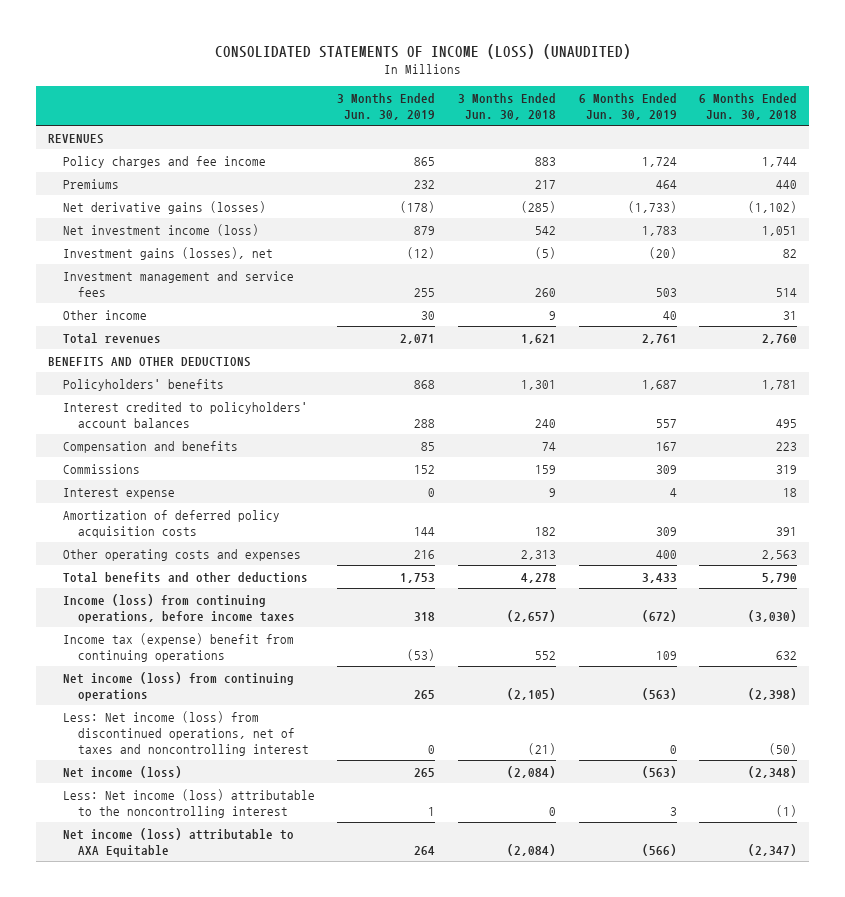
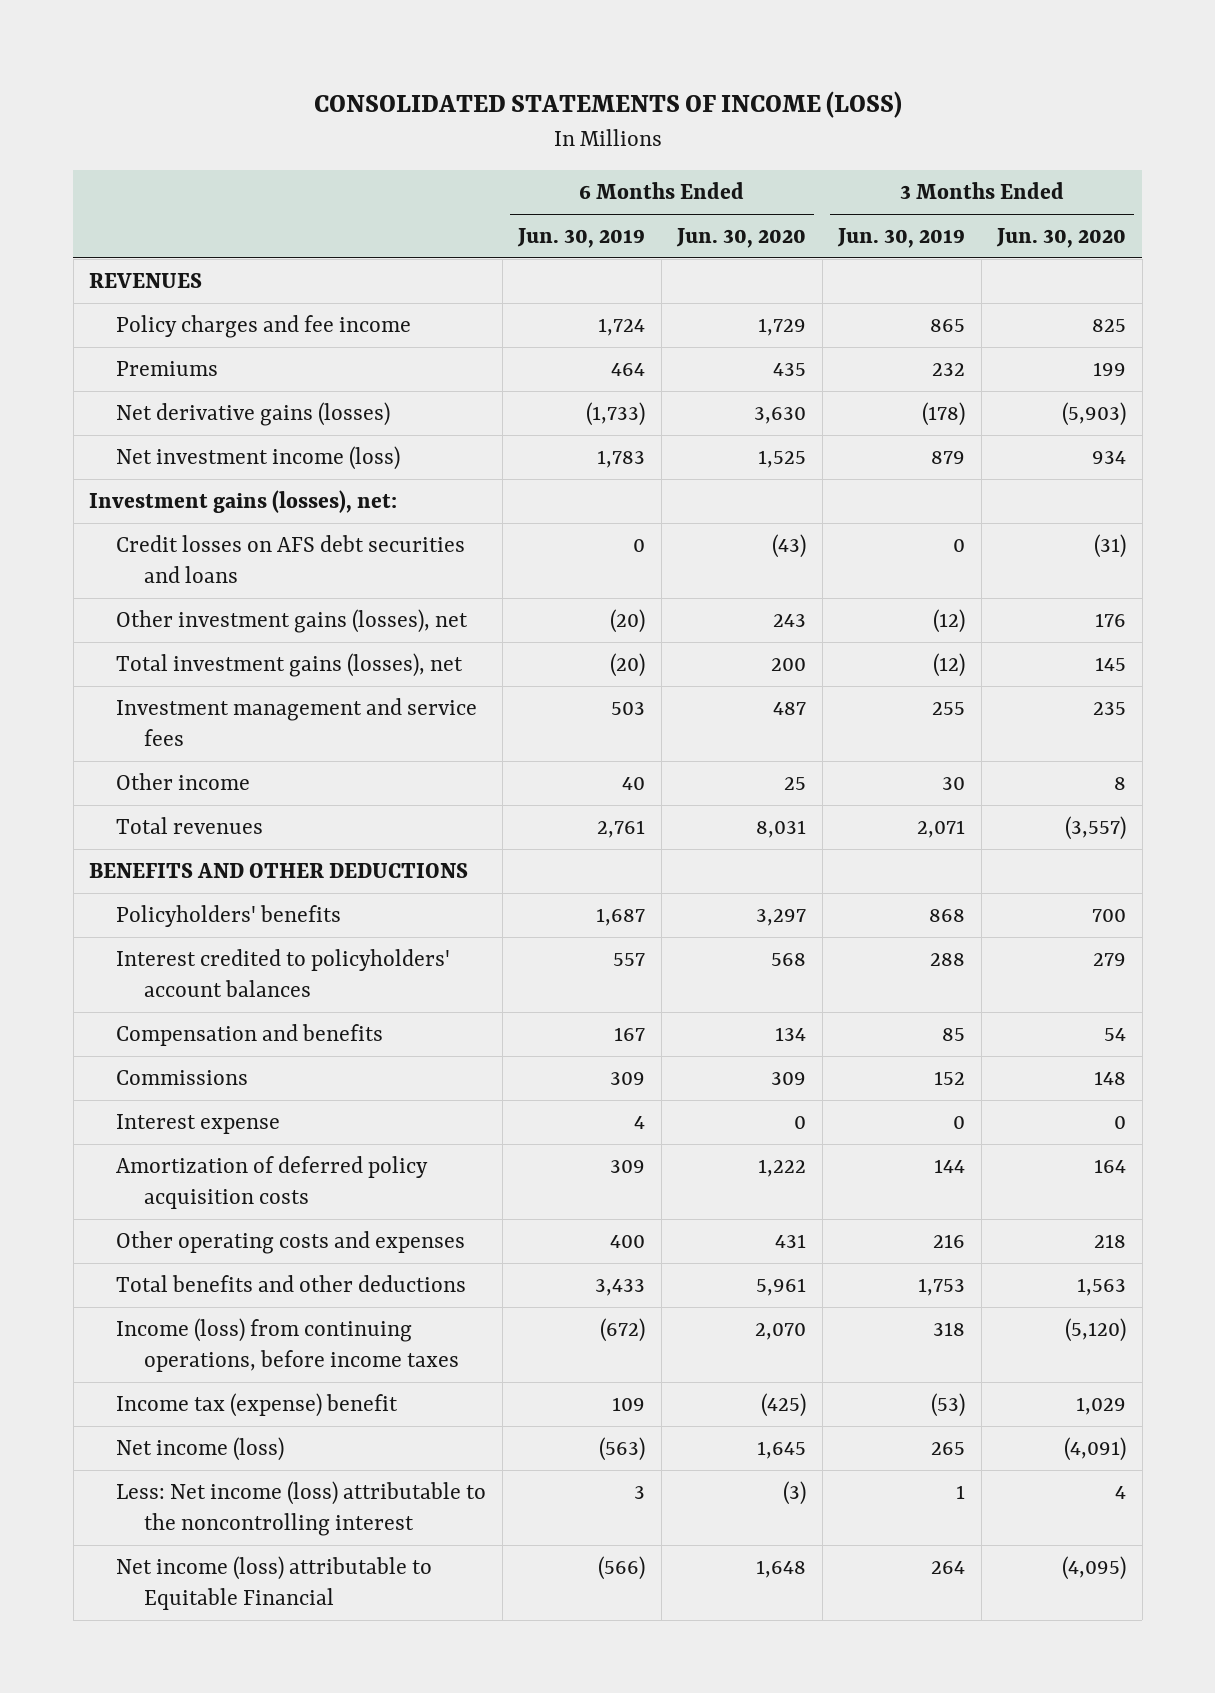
- CONSOLIDATED STATEMENTS OF INCOME (LOSS) (UNAUDITED)
+ CONSOLIDATED STATEMENTS OF INCOME (LOSS)
- | 3 Months Ended Jun. 30, 2019 | 3 Months Ended Jun. 30, 2018 | 6 Months Ended Jun. 30, 2019 | 6 Months Ended Jun. 30, 2018
+ | 6 Months Ended Jun. 30, 2019 | 6 Months Ended Jun. 30, 2020 | 3 Months Ended Jun. 30, 2019 | 3 Months Ended Jun. 30, 2020
- Investment gains (losses), net | (12) | (5) | (20) | 82
+ Investment gains (losses), net:
+ Credit losses on AFS debt securities and loans | 0 | (43) | 0 | (31)
+ Other investment gains (losses), net | (20) | 243 | (12) | 176
+ Total investment gains (losses), net | (20) | 200 | (12) | 145
- Income tax (expense) benefit from continuing operations | (53) | 552 | 109 | 632
- Net income (loss) from continuing operations | 265 | (2,105) | (563) | (2,398)
- Less: Net income (loss) from discontinued operations, net of taxes and noncontrolling interest | 0 | (21) | 0 | (50)
+ Income tax (expense) benefit | 109 | (425) | (53) | 1,029
- Net income (loss) attributable to AXA Equitable | 264 | (2,084) | (566) | (2,347)
+ Net income (loss) attributable to Equitable Financial | (566) | 1,648 | 264 | (4,095)

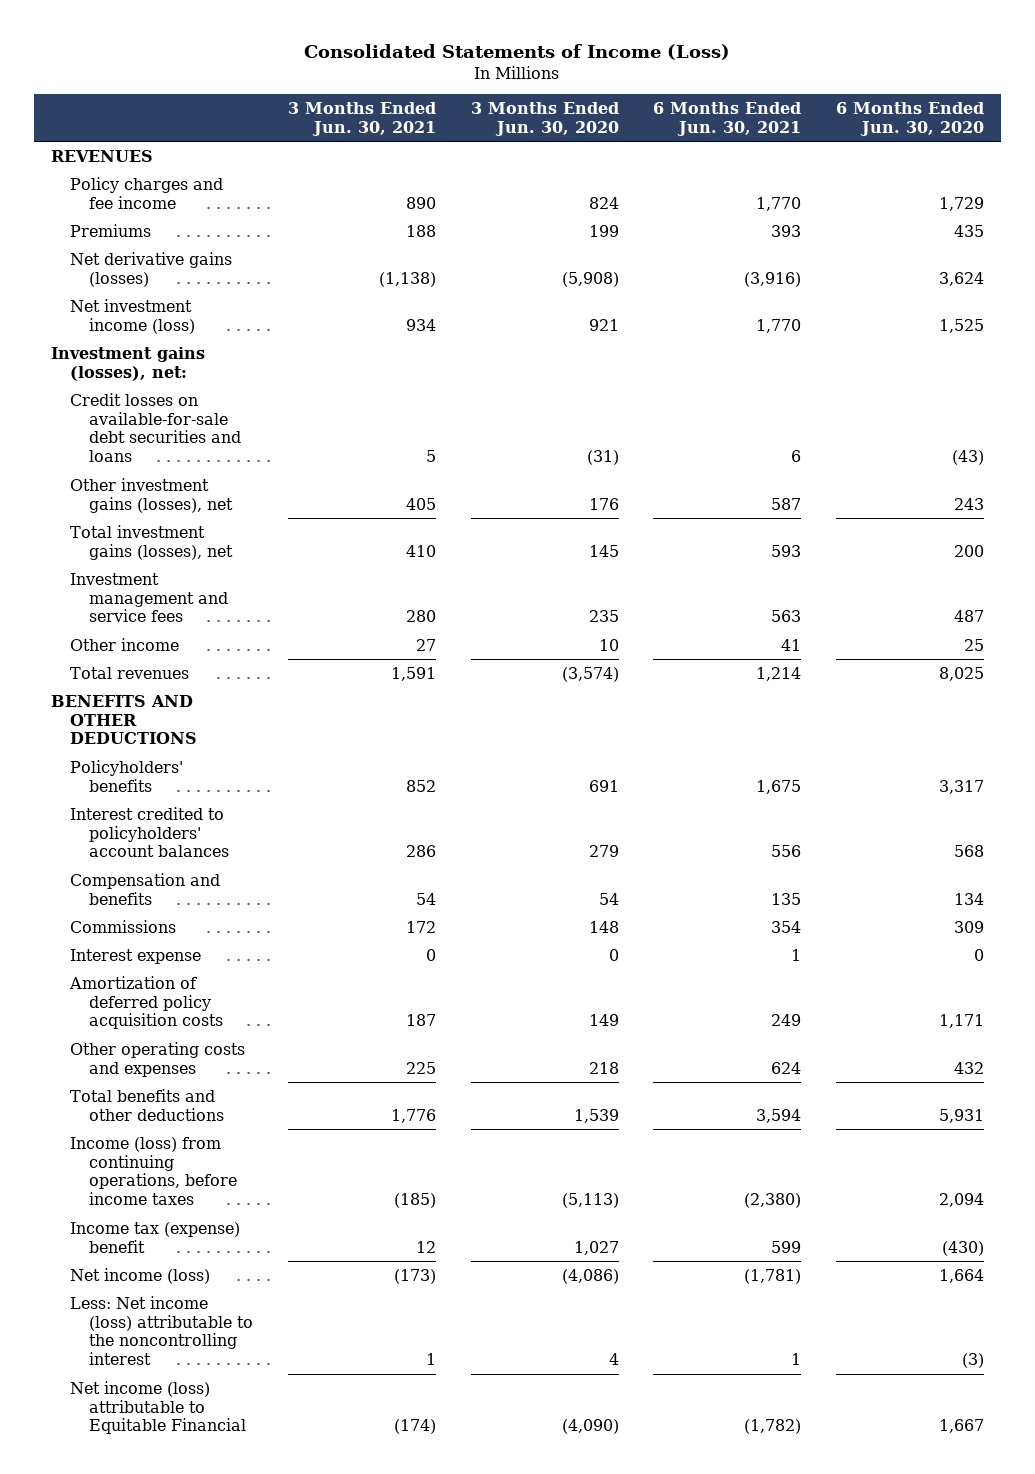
- CONSOLIDATED STATEMENTS OF INCOME (LOSS)
+ Consolidated Statements of Income (Loss)
- | 6 Months Ended Jun. 30, 2019 | 6 Months Ended Jun. 30, 2020 | 3 Months Ended Jun. 30, 2019 | 3 Months Ended Jun. 30, 2020
+ | 3 Months Ended Jun. 30, 2021 | 3 Months Ended Jun. 30, 2020 | 6 Months Ended Jun. 30, 2021 | 6 Months Ended Jun. 30, 2020
- Policy charges and fee income | 1,724 | 1,729 | 865 | 825
+ Policy charges and fee income | 890 | 824 | 1,770 | 1,729
- Net derivative gains (losses) | (1,733) | 3,630 | (178) | (5,903)
- Net investment income (loss) | 1,783 | 1,525 | 879 | 934
+ Net derivative gains (losses) | (1,138) | (5,908) | (3,916) | 3,624
+ Net investment income (loss) | 934 | 921 | 1,770 | 1,525
- Credit losses on AFS debt securities and loans | 0 | (43) | 0 | (31)
+ Credit losses on available-for-sale debt securities and loans | 5 | (31) | 6 | (43)
- Other income | 40 | 25 | 30 | 8
- Total revenues | 2,761 | 8,031 | 2,071 | (3,557)
+ Other income | 27 | 10 | 41 | 25
+ Total revenues | 1,591 | (3,574) | 1,214 | 8,025
- Policyholders' benefits | 1,687 | 3,297 | 868 | 700
+ Policyholders' benefits | 852 | 691 | 1,675 | 3,317
- Amortization of deferred policy acquisition costs | 309 | 1,222 | 144 | 164
- Other operating costs and expenses | 400 | 431 | 216 | 218
- Total benefits and other deductions | 3,433 | 5,961 | 1,753 | 1,563
- Income (loss) from continuing operations, before income taxes | (672) | 2,070 | 318 | (5,120)
- Income tax (expense) benefit | 109 | (425) | (53) | 1,029
- Net income (loss) | (563) | 1,645 | 265 | (4,091)
+ Amortization of deferred policy acquisition costs | 187 | 149 | 249 | 1,171
+ Other operating costs and expenses | 225 | 218 | 624 | 432
+ Total benefits and other deductions | 1,776 | 1,539 | 3,594 | 5,931
+ Income (loss) from continuing operations, before income taxes | (185) | (5,113) | (2,380) | 2,094
+ Income tax (expense) benefit | 12 | 1,027 | 599 | (430)
+ Net income (loss) | (173) | (4,086) | (1,781) | 1,664
- Net income (loss) attributable to Equitable Financial | (566) | 1,648 | 264 | (4,095)
+ Net income (loss) attributable to Equitable Financial | (174) | (4,090) | (1,782) | 1,667

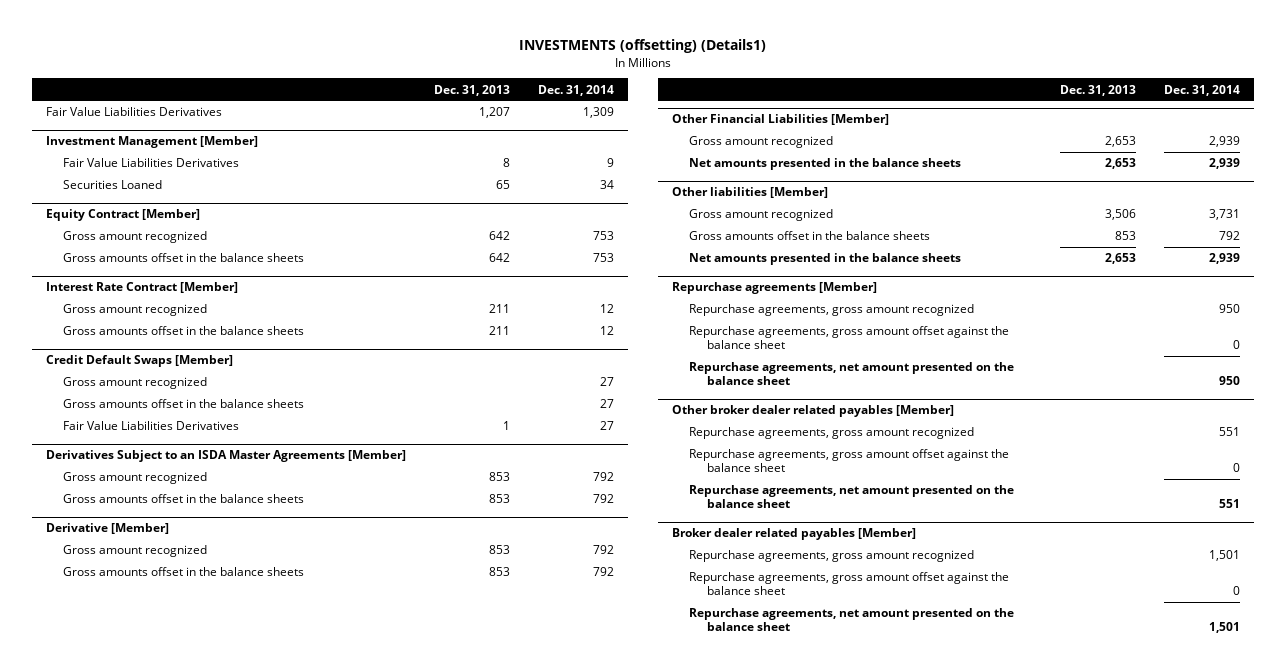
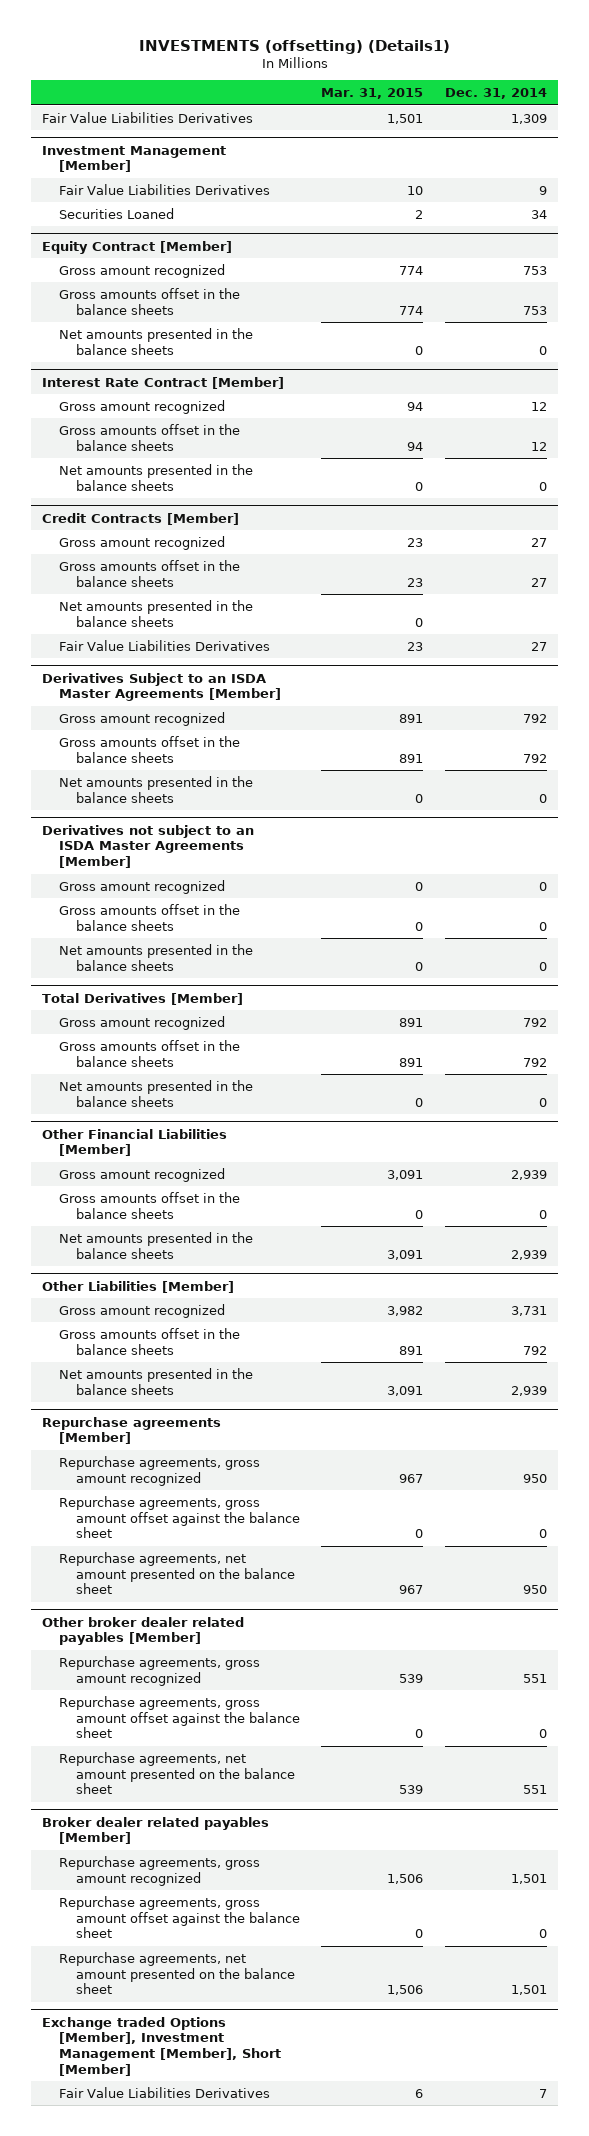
- | Dec. 31, 2013 | Dec. 31, 2014
+ | Mar. 31, 2015 | Dec. 31, 2014
@ Equity Contract [Member]
+ Net amounts presented in the balance sheets | 0 | 0
- Credit Default Swaps [Member]
@ Interest Rate Contract [Member]
+ Net amounts presented in the balance sheets | 0 | 0
+ Credit Contracts [Member]
+ Net amounts presented in the balance sheets | 0 |
- Derivative [Member]
@ Derivatives Subject to an ISDA Master Agreements [Member]
+ Net amounts presented in the balance sheets | 0 | 0
+ Derivatives not subject to an ISDA Master Agreements [Member]
+ Gross amount recognized | 0 | 0
+ Gross amounts offset in the balance sheets | 0 | 0
+ Net amounts presented in the balance sheets | 0 | 0
+ Total Derivatives [Member]
+ Net amounts presented in the balance sheets | 0 | 0
@ Other Financial Liabilities [Member]
+ Gross amounts offset in the balance sheets | 0 | 0
- Other liabilities [Member]
+ Other Liabilities [Member]
+ Exchange traded Options [Member], Investment Management [Member], Short [Member]
+ Fair Value Liabilities Derivatives | 6 | 7

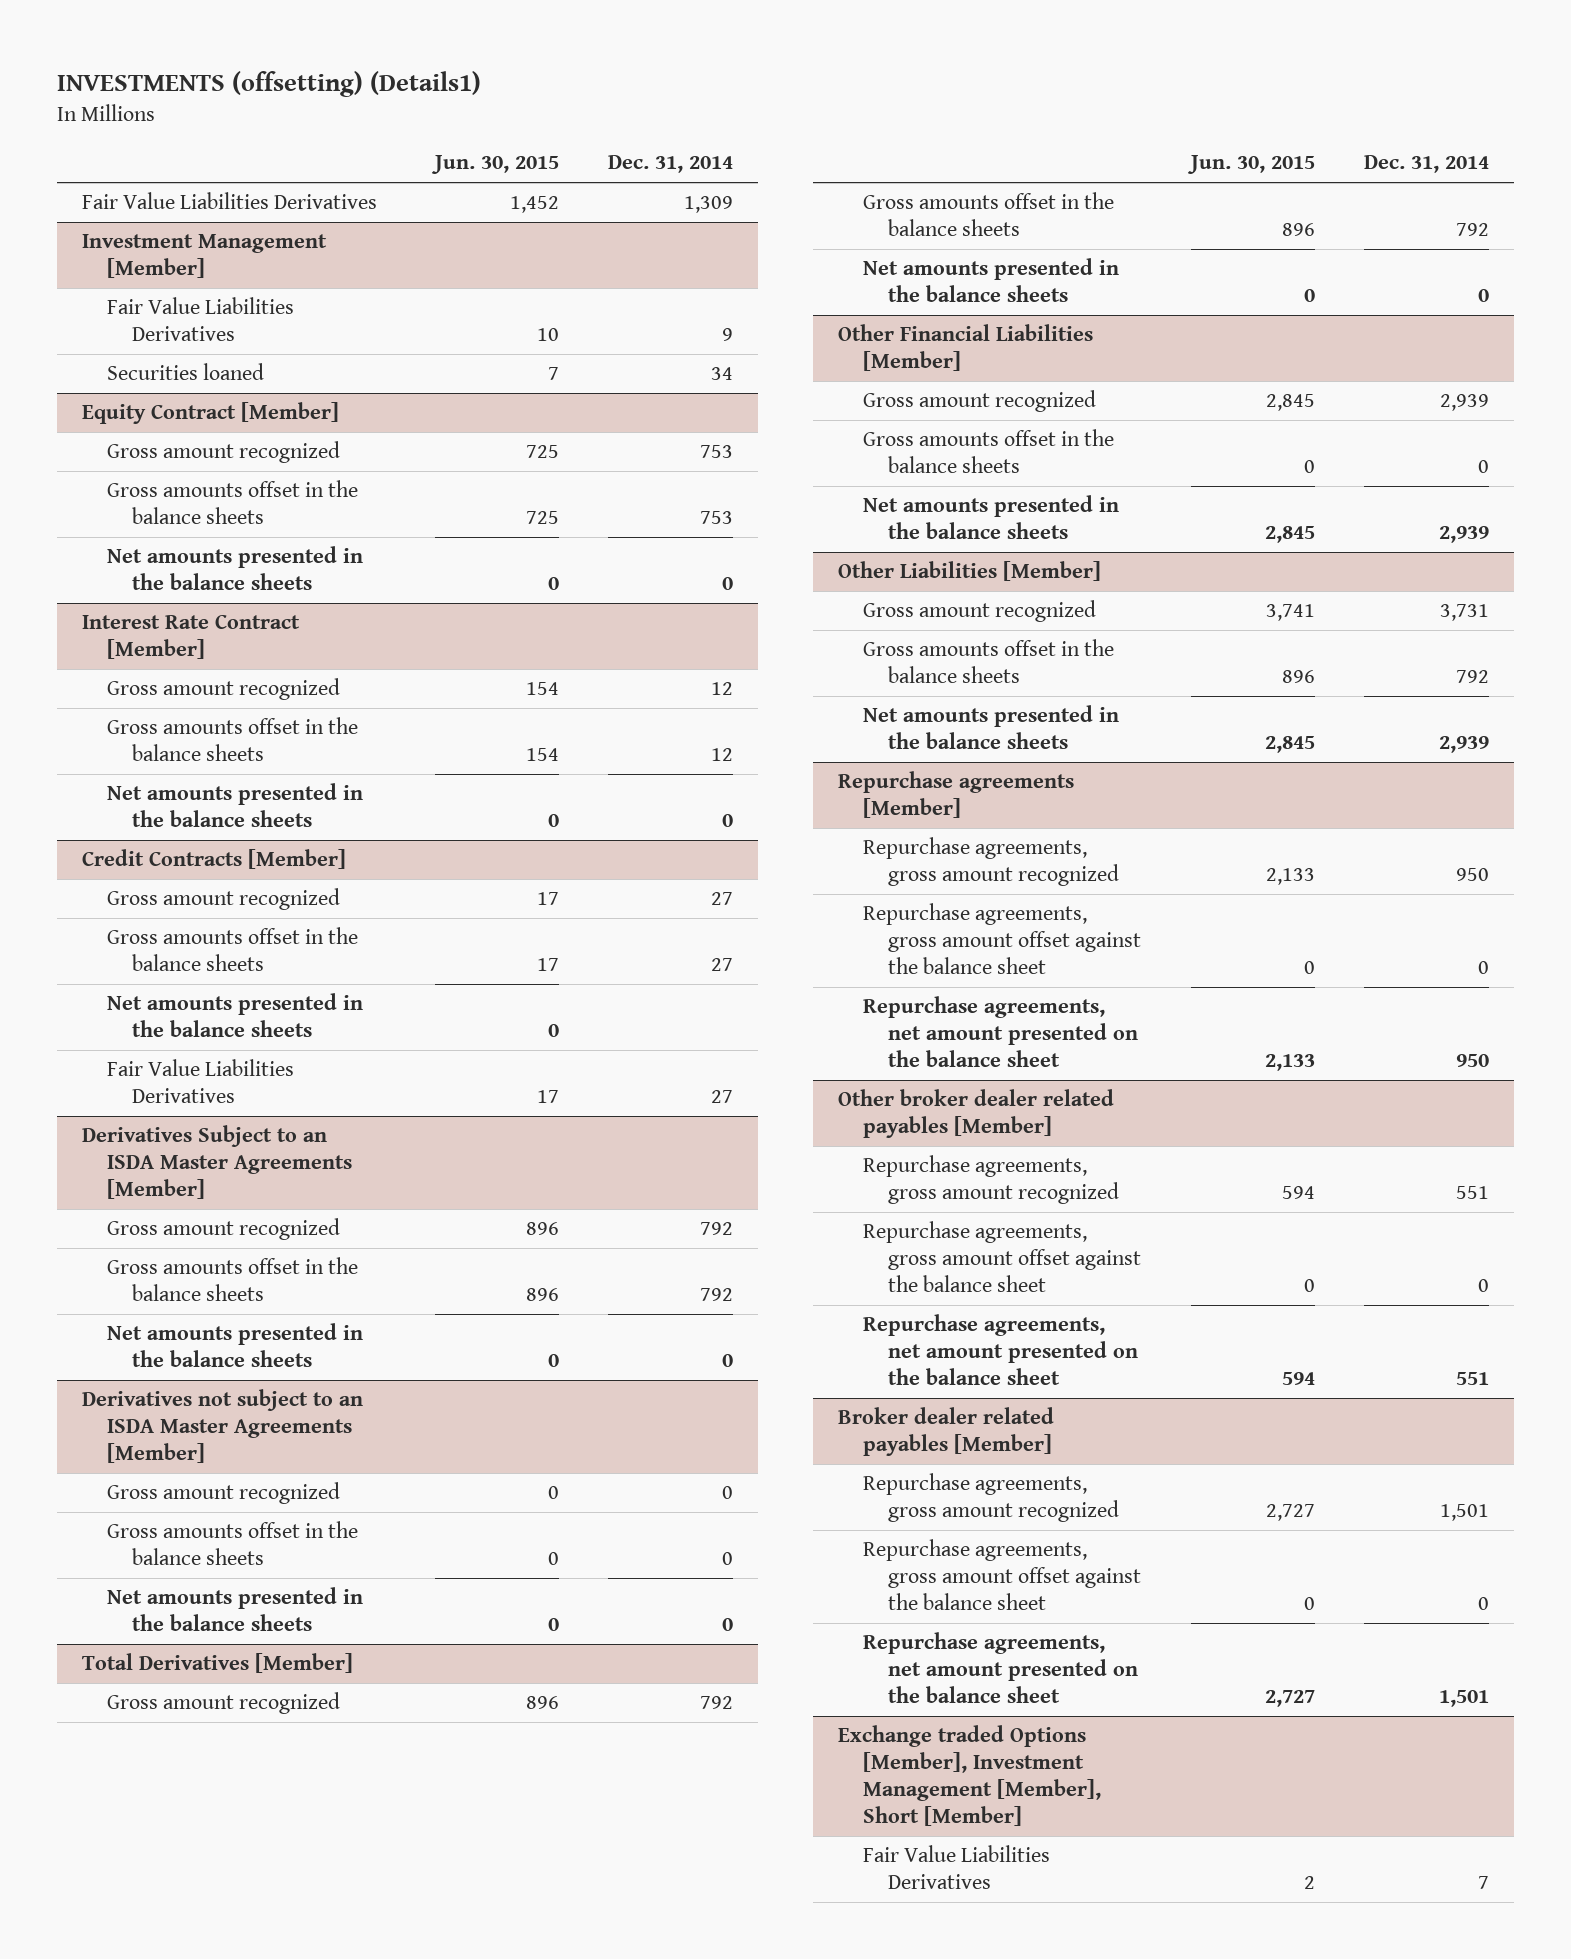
- | Mar. 31, 2015 | Dec. 31, 2014
+ | Jun. 30, 2015 | Dec. 31, 2014
@ Investment Management [Member]
- Securities Loaned | 2 | 34
+ Securities loaned | 7 | 34

